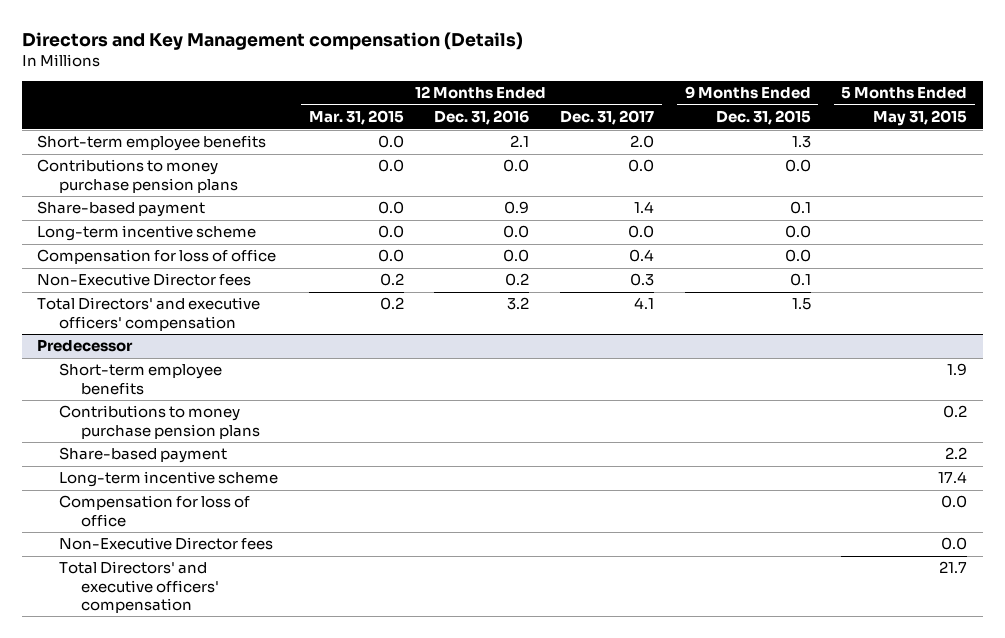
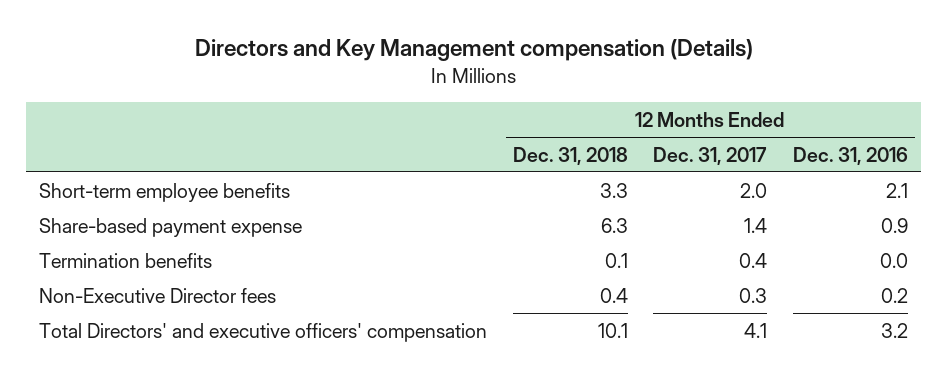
- | 12 Months Ended Mar. 31, 2015 | 12 Months Ended Dec. 31, 2016 | 12 Months Ended Dec. 31, 2017 | 9 Months Ended Dec. 31, 2015 | 5 Months Ended May 31, 2015
+ | 12 Months Ended Dec. 31, 2018 | 12 Months Ended Dec. 31, 2017 | 12 Months Ended Dec. 31, 2016
- Contributions to money purchase pension plans | 0.0 | 0.0 | 0.0 | 0.0 |
- Share-based payment | 0.0 | 0.9 | 1.4 | 0.1 |
- Long-term incentive scheme | 0.0 | 0.0 | 0.0 | 0.0 |
- Compensation for loss of office | 0.0 | 0.0 | 0.4 | 0.0 |
+ Share-based payment expense | 6.3 | 1.4 | 0.9
+ Termination benefits | 0.1 | 0.4 | 0.0
- Predecessor
- Short-term employee benefits | | | | | 1.9
- Contributions to money purchase pension plans | | | | | 0.2
- Share-based payment | | | | | 2.2
- Long-term incentive scheme | | | | | 17.4
- Compensation for loss of office | | | | | 0.0
- Non-Executive Director fees | | | | | 0.0
- Total Directors' and executive officers' compensation | | | | | 21.7

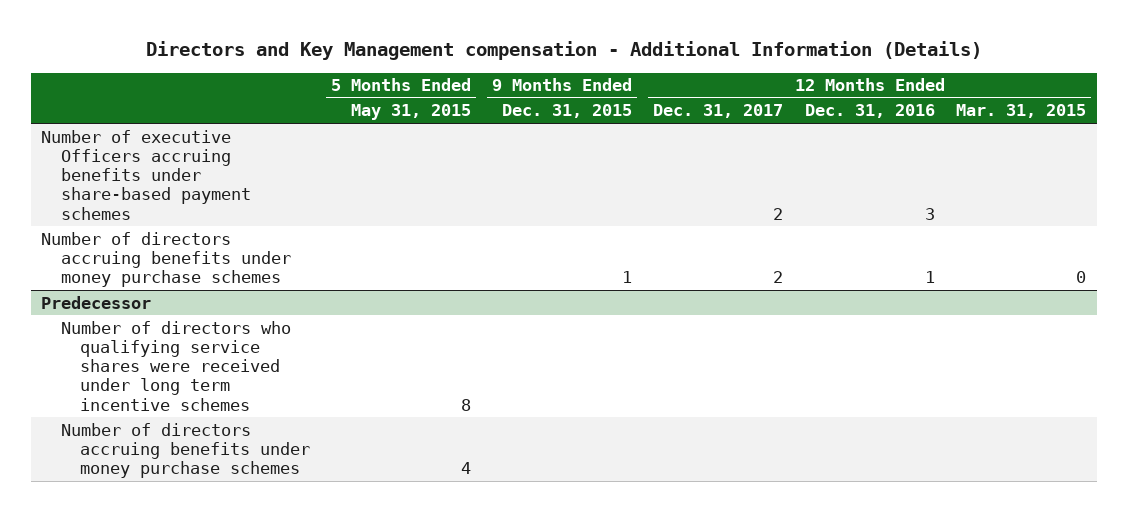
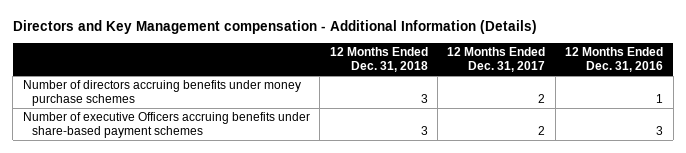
- | 5 Months Ended May 31, 2015 | 9 Months Ended Dec. 31, 2015 | 12 Months Ended Dec. 31, 2017 | 12 Months Ended Dec. 31, 2016 | 12 Months Ended Mar. 31, 2015
+ | 12 Months Ended Dec. 31, 2018 | 12 Months Ended Dec. 31, 2017 | 12 Months Ended Dec. 31, 2016
- Predecessor
- Number of directors who qualifying service shares were received under long term incentive schemes | 8 | | | |
- Number of directors accruing benefits under money purchase schemes | 4 | | | |
moved down: Number of executive Officers accruing benefits under share-based payment schemes | 3 | 2 | 3

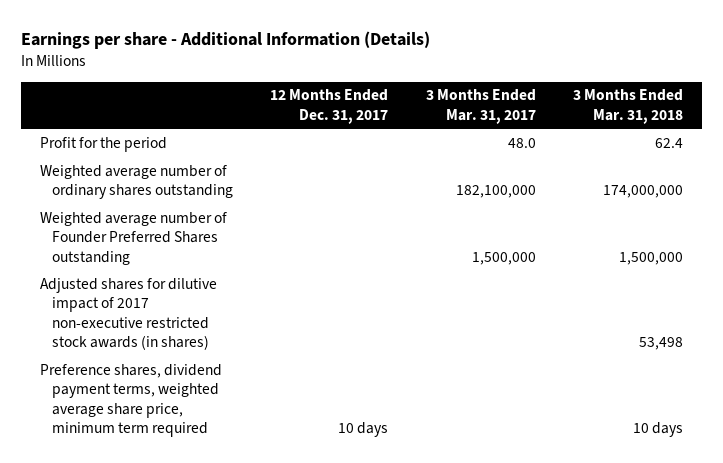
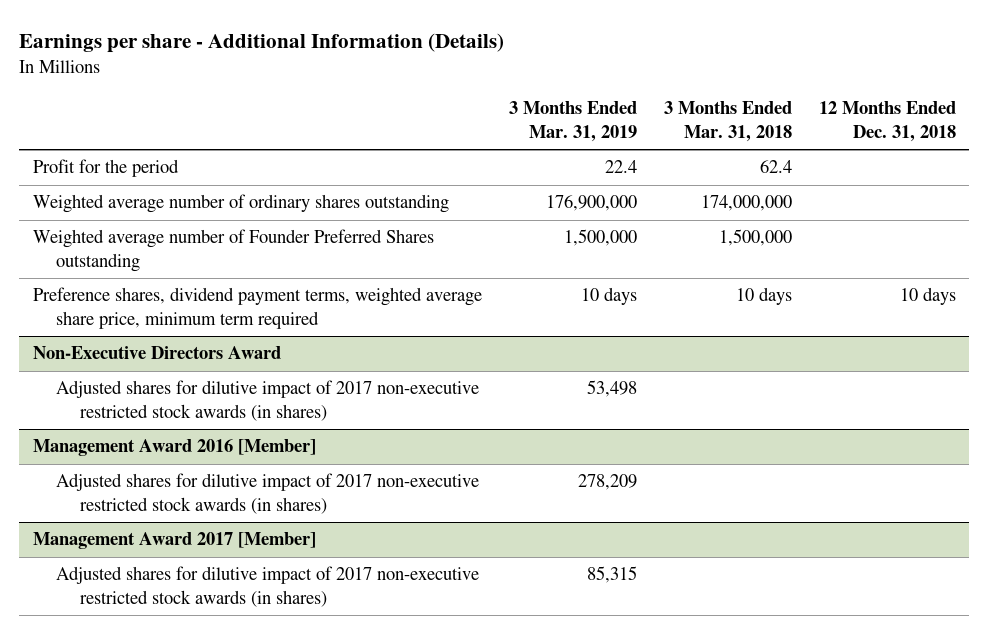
- | 12 Months Ended Dec. 31, 2017 | 3 Months Ended Mar. 31, 2017 | 3 Months Ended Mar. 31, 2018
+ | 3 Months Ended Mar. 31, 2019 | 3 Months Ended Mar. 31, 2018 | 12 Months Ended Dec. 31, 2018
- Adjusted shares for dilutive impact of 2017 non-executive restricted stock awards (in shares) | | | 53,498
+ Non-Executive Directors Award
+ Adjusted shares for dilutive impact of 2017 non-executive restricted stock awards (in shares) | 53,498 | |
+ Management Award 2016 [Member]
+ Adjusted shares for dilutive impact of 2017 non-executive restricted stock awards (in shares) | 278,209 | |
+ Management Award 2017 [Member]
+ Adjusted shares for dilutive impact of 2017 non-executive restricted stock awards (in shares) | 85,315 | |

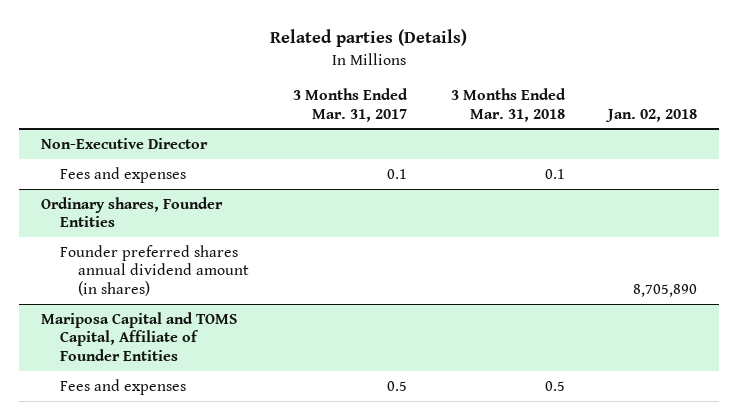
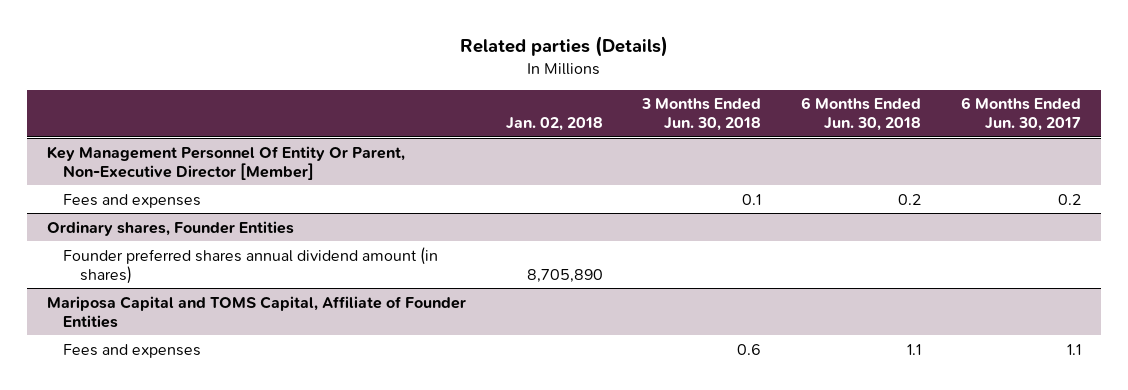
- | 3 Months Ended Mar. 31, 2017 | 3 Months Ended Mar. 31, 2018 | Jan. 02, 2018
+ | Jan. 02, 2018 | 3 Months Ended Jun. 30, 2018 | 6 Months Ended Jun. 30, 2018 | 6 Months Ended Jun. 30, 2017
- Non-Executive Director
+ Key Management Personnel Of Entity Or Parent, Non-Executive Director [Member]

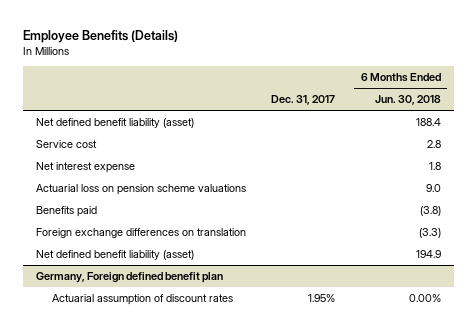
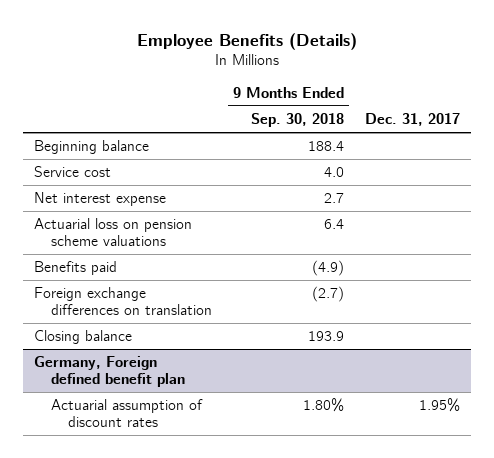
- | Dec. 31, 2017 | 6 Months Ended Jun. 30, 2018
+ | 9 Months Ended Sep. 30, 2018 | Dec. 31, 2017
- Net defined benefit liability (asset) | | 188.4
+ Beginning balance | 188.4 |
- Net defined benefit liability (asset) | | 194.9
+ Closing balance | 193.9 |

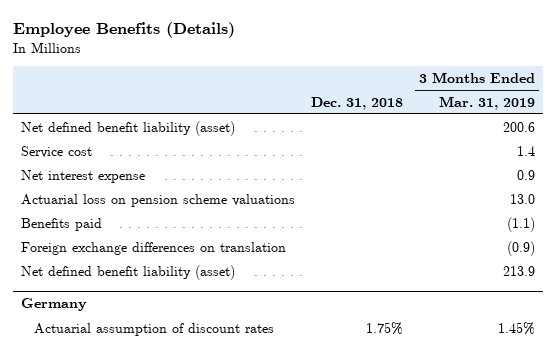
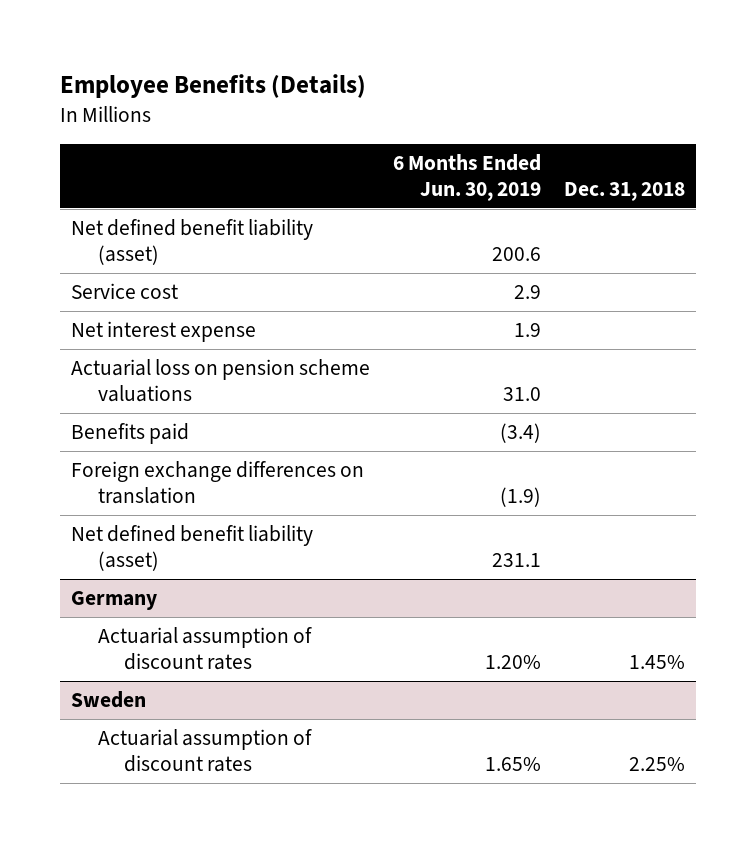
- | Dec. 31, 2018 | 3 Months Ended Mar. 31, 2019
+ | 6 Months Ended Jun. 30, 2019 | Dec. 31, 2018
@ Germany
- Actuarial assumption of discount rates | 1.75% | 1.45%
+ Actuarial assumption of discount rates | 1.20% | 1.45%
+ Sweden
+ Actuarial assumption of discount rates | 1.65% | 2.25%

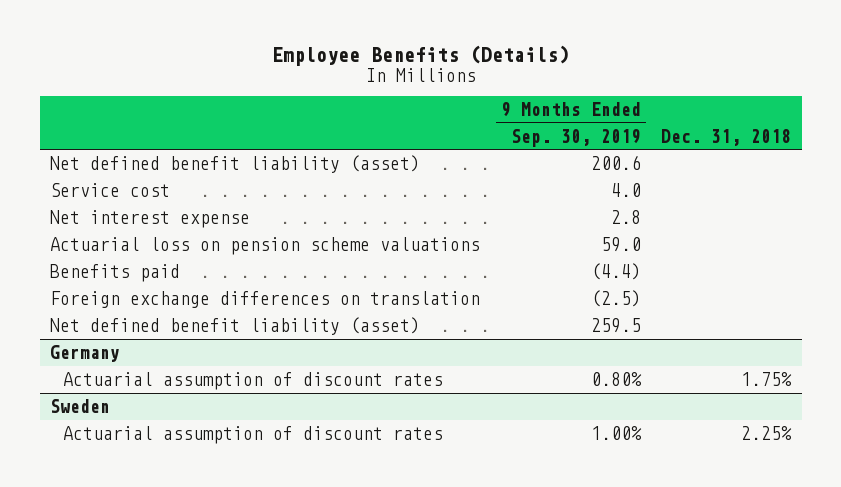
- | 6 Months Ended Jun. 30, 2019 | Dec. 31, 2018
+ | 9 Months Ended Sep. 30, 2019 | Dec. 31, 2018
@ Germany
- Actuarial assumption of discount rates | 1.20% | 1.45%
+ Actuarial assumption of discount rates | 0.80% | 1.75%

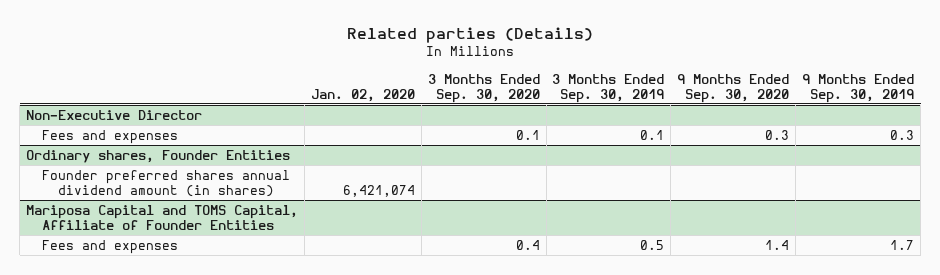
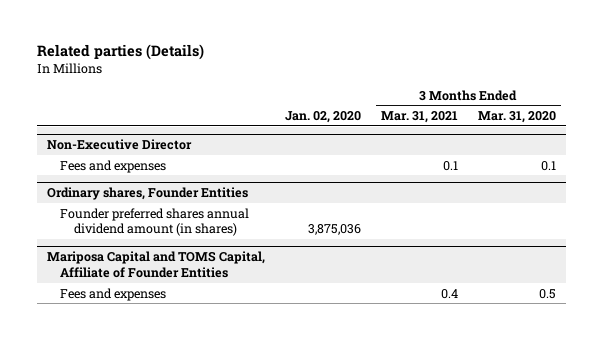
- | Jan. 02, 2020 | 3 Months Ended Sep. 30, 2020 | 3 Months Ended Sep. 30, 2019 | 9 Months Ended Sep. 30, 2020 | 9 Months Ended Sep. 30, 2019
+ | Jan. 02, 2020 | 3 Months Ended Mar. 31, 2021 | 3 Months Ended Mar. 31, 2020
@ Ordinary shares, Founder Entities
- Founder preferred shares annual dividend amount (in shares) | 6,421,074 | | | |
+ Founder preferred shares annual dividend amount (in shares) | 3,875,036 | |

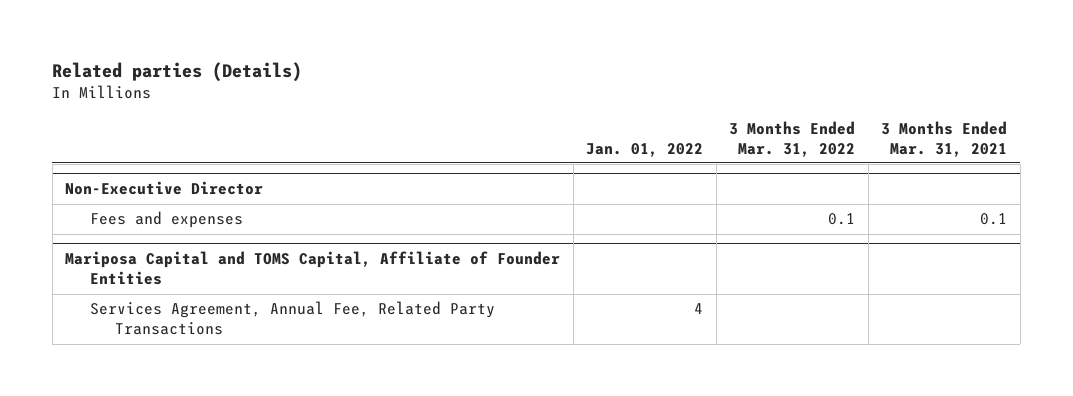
- | Jan. 02, 2020 | 3 Months Ended Mar. 31, 2021 | 3 Months Ended Mar. 31, 2020
+ | Jan. 01, 2022 | 3 Months Ended Mar. 31, 2022 | 3 Months Ended Mar. 31, 2021
- Ordinary shares, Founder Entities
- Founder preferred shares annual dividend amount (in shares) | 3,875,036 | |
@ Mariposa Capital and TOMS Capital, Affiliate of Founder Entities
- Fees and expenses | | 0.4 | 0.5
+ Services Agreement, Annual Fee, Related Party Transactions | 4 | |

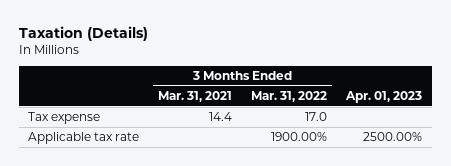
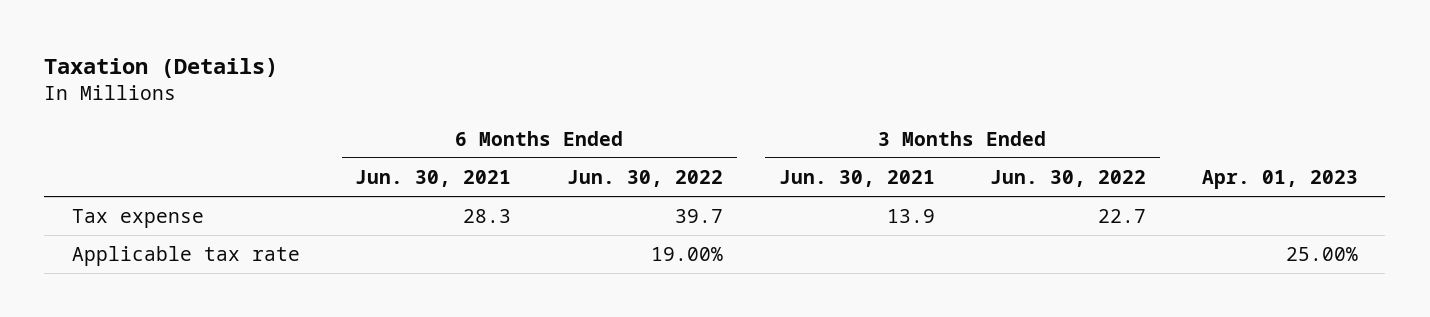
- | 3 Months Ended Mar. 31, 2021 | 3 Months Ended Mar. 31, 2022 | Apr. 01, 2023
+ | 6 Months Ended Jun. 30, 2021 | 6 Months Ended Jun. 30, 2022 | 3 Months Ended Jun. 30, 2021 | 3 Months Ended Jun. 30, 2022 | Apr. 01, 2023
- Applicable tax rate | | 1900.00% | 2500.00%
+ Applicable tax rate | | 19.00% | | | 25.00%

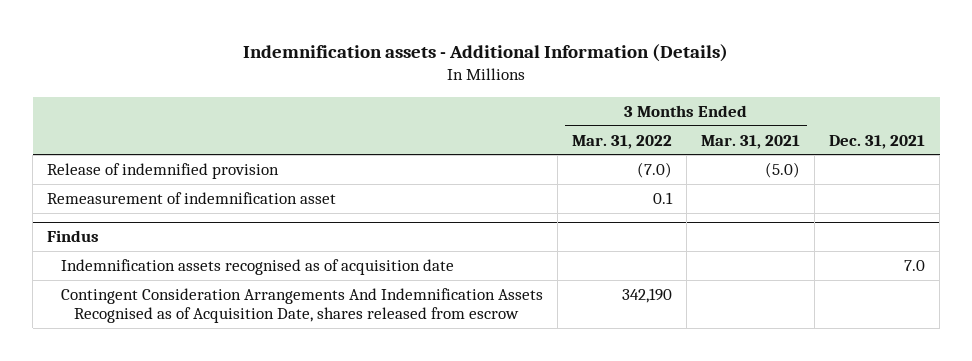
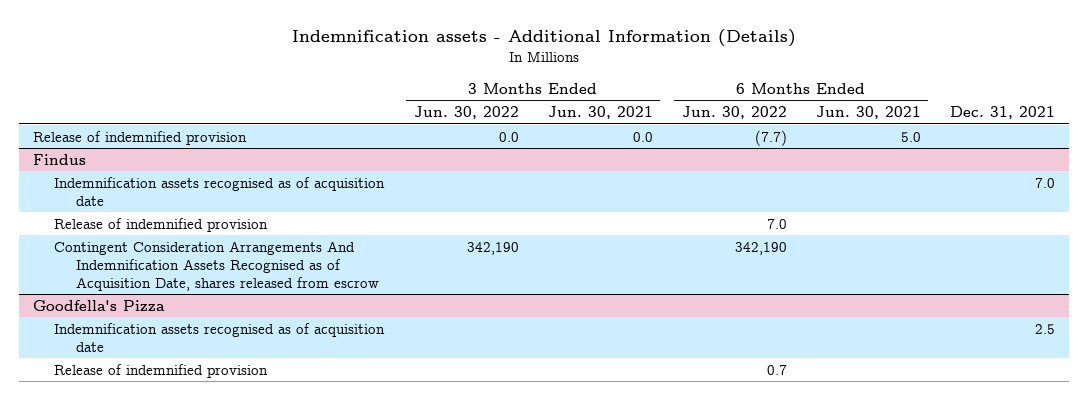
- | 3 Months Ended Mar. 31, 2022 | 3 Months Ended Mar. 31, 2021 | Dec. 31, 2021
+ | 3 Months Ended Jun. 30, 2022 | 3 Months Ended Jun. 30, 2021 | 6 Months Ended Jun. 30, 2022 | 6 Months Ended Jun. 30, 2021 | Dec. 31, 2021
- Remeasurement of indemnification asset | 0.1 | |
@ Findus
+ Release of indemnified provision | | | 7.0 | |
+ Goodfella's Pizza
+ Indemnification assets recognised as of acquisition date | | | | | 2.5
+ Release of indemnified provision | | | 0.7 | |

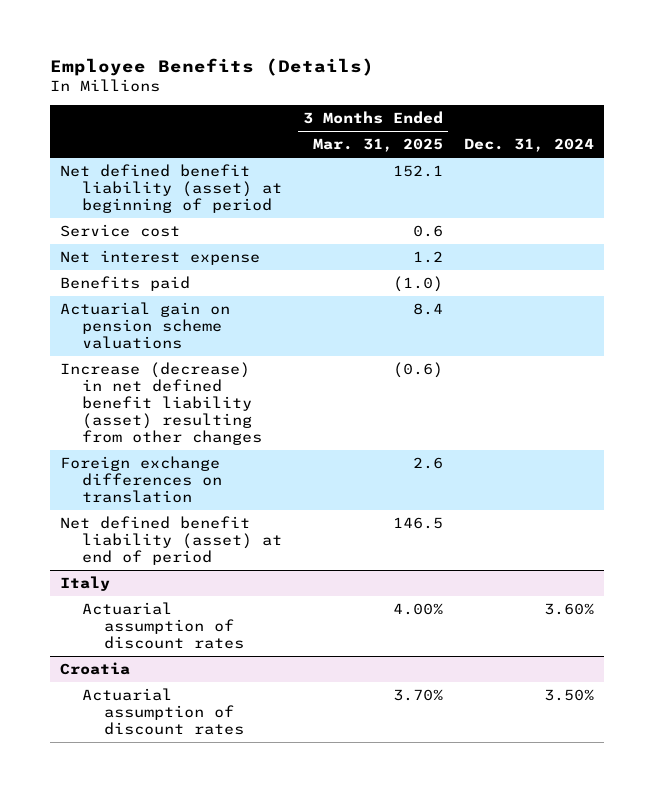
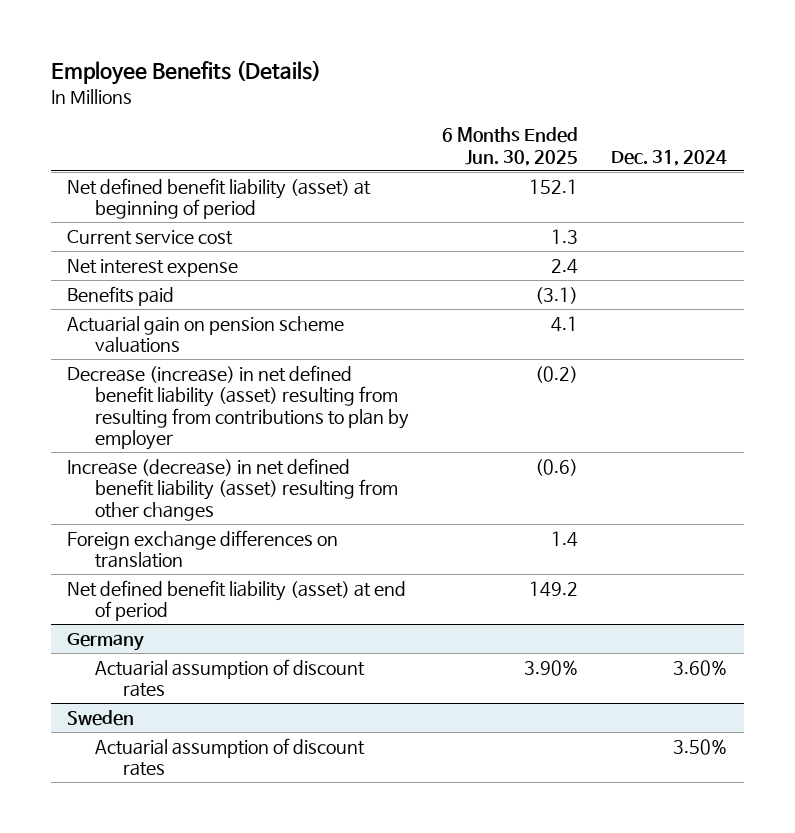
- | 3 Months Ended Mar. 31, 2025 | Dec. 31, 2024
+ | 6 Months Ended Jun. 30, 2025 | Dec. 31, 2024
- Service cost | 0.6 |
+ Current service cost | 1.3 |
+ Decrease (increase) in net defined benefit liability (asset) resulting from resulting from contributions to plan by employer | (0.2) |
- Italy
+ Germany
- Croatia
+ Sweden

